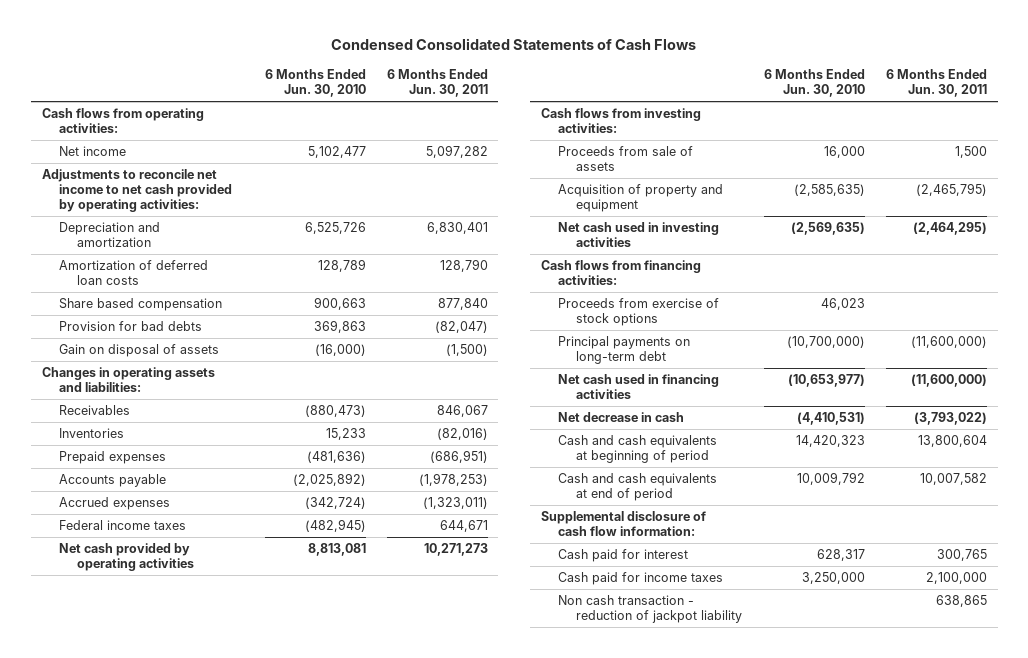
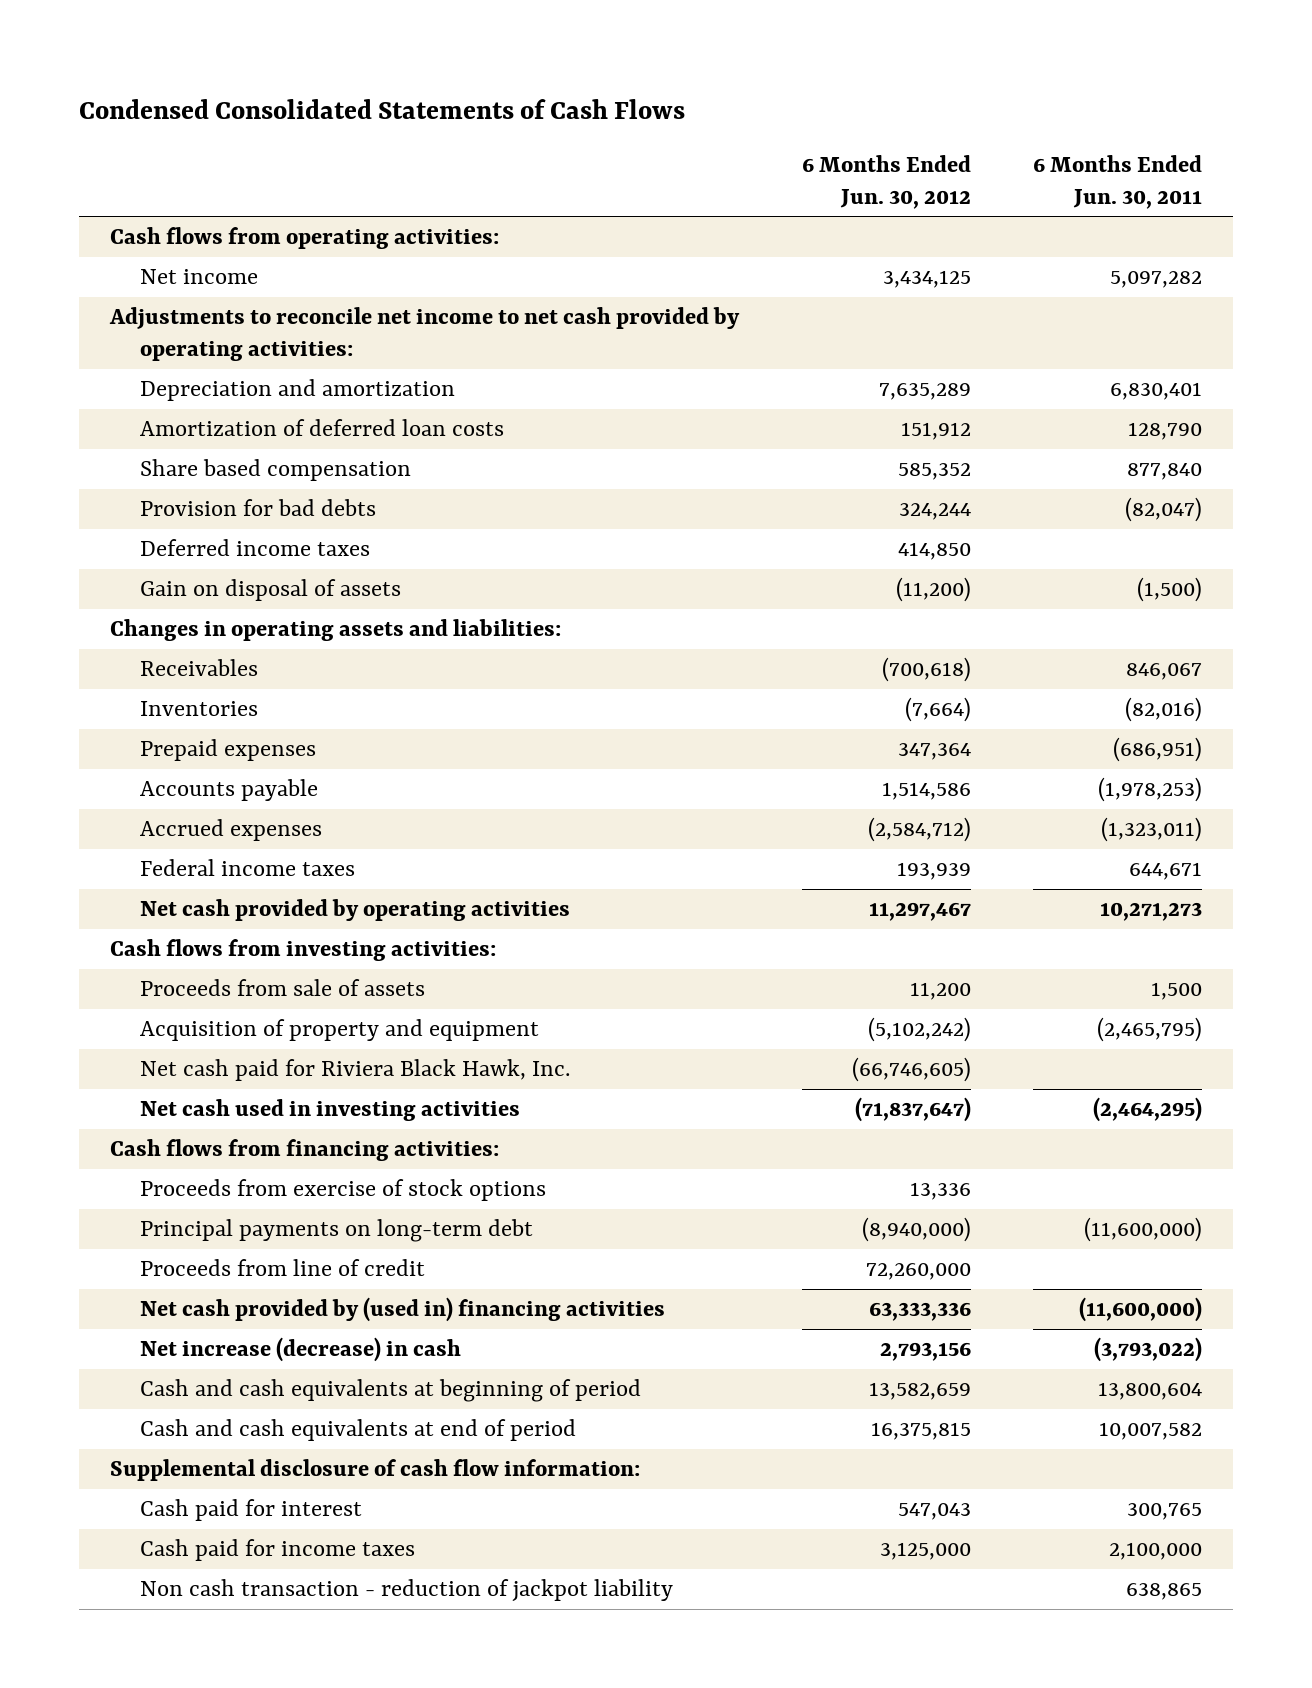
- | 6 Months Ended Jun. 30, 2010 | 6 Months Ended Jun. 30, 2011
+ | 6 Months Ended Jun. 30, 2012 | 6 Months Ended Jun. 30, 2011
+ Deferred income taxes | 414,850 |
+ Net cash paid for Riviera Black Hawk, Inc. | (66,746,605) |
- Net cash used in financing activities | (10,653,977) | (11,600,000)
- Net decrease in cash | (4,410,531) | (3,793,022)
+ Proceeds from line of credit | 72,260,000 |
+ Net cash provided by (used in) financing activities | 63,333,336 | (11,600,000)
+ Net increase (decrease) in cash | 2,793,156 | (3,793,022)

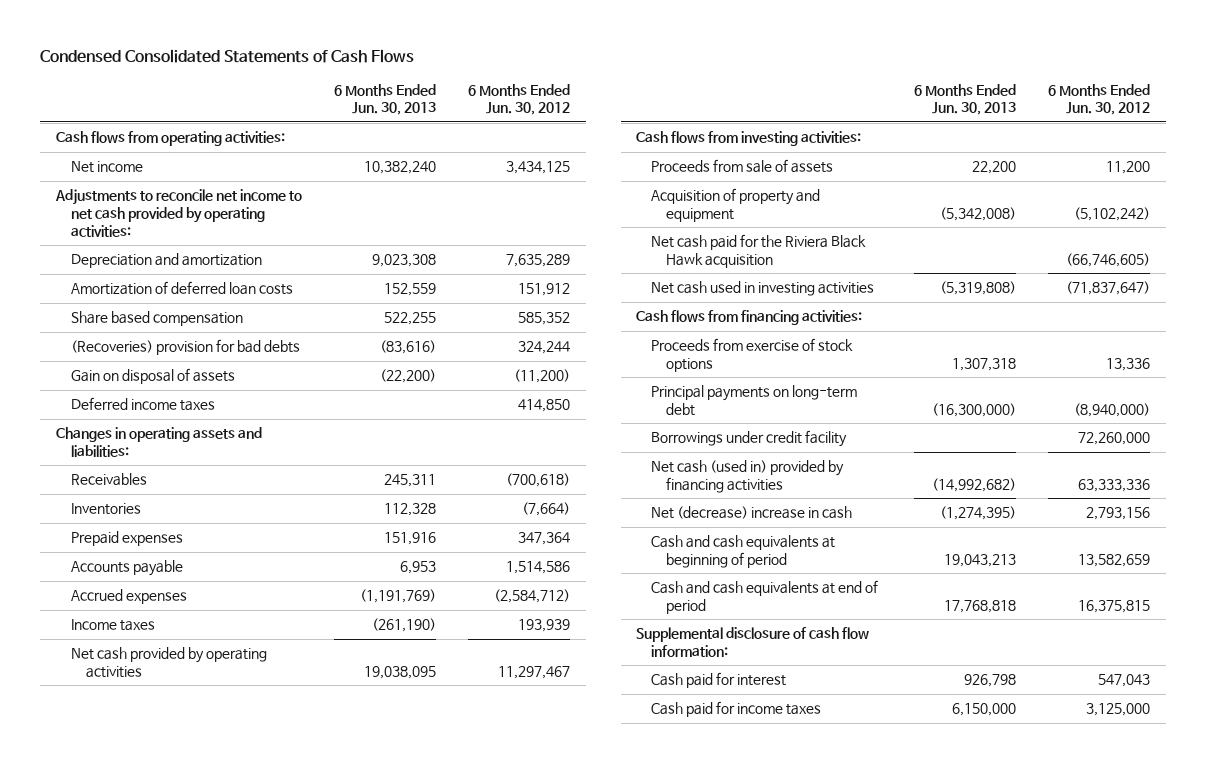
- | 6 Months Ended Jun. 30, 2012 | 6 Months Ended Jun. 30, 2011
+ | 6 Months Ended Jun. 30, 2013 | 6 Months Ended Jun. 30, 2012
- Provision for bad debts | 324,244 | (82,047)
+ (Recoveries) provision for bad debts | (83,616) | 324,244
moved down: Deferred income taxes | | 414,850
- Federal income taxes | 193,939 | 644,671
+ Income taxes | (261,190) | 193,939
- Net cash paid for Riviera Black Hawk, Inc. | (66,746,605) |
+ Net cash paid for the Riviera Black Hawk acquisition | | (66,746,605)
- Proceeds from line of credit | 72,260,000 |
- Net cash provided by (used in) financing activities | 63,333,336 | (11,600,000)
- Net increase (decrease) in cash | 2,793,156 | (3,793,022)
+ Borrowings under credit facility | | 72,260,000
+ Net cash (used in) provided by financing activities | (14,992,682) | 63,333,336
+ Net (decrease) increase in cash | (1,274,395) | 2,793,156
- Non cash transaction - reduction of jackpot liability | | 638,865

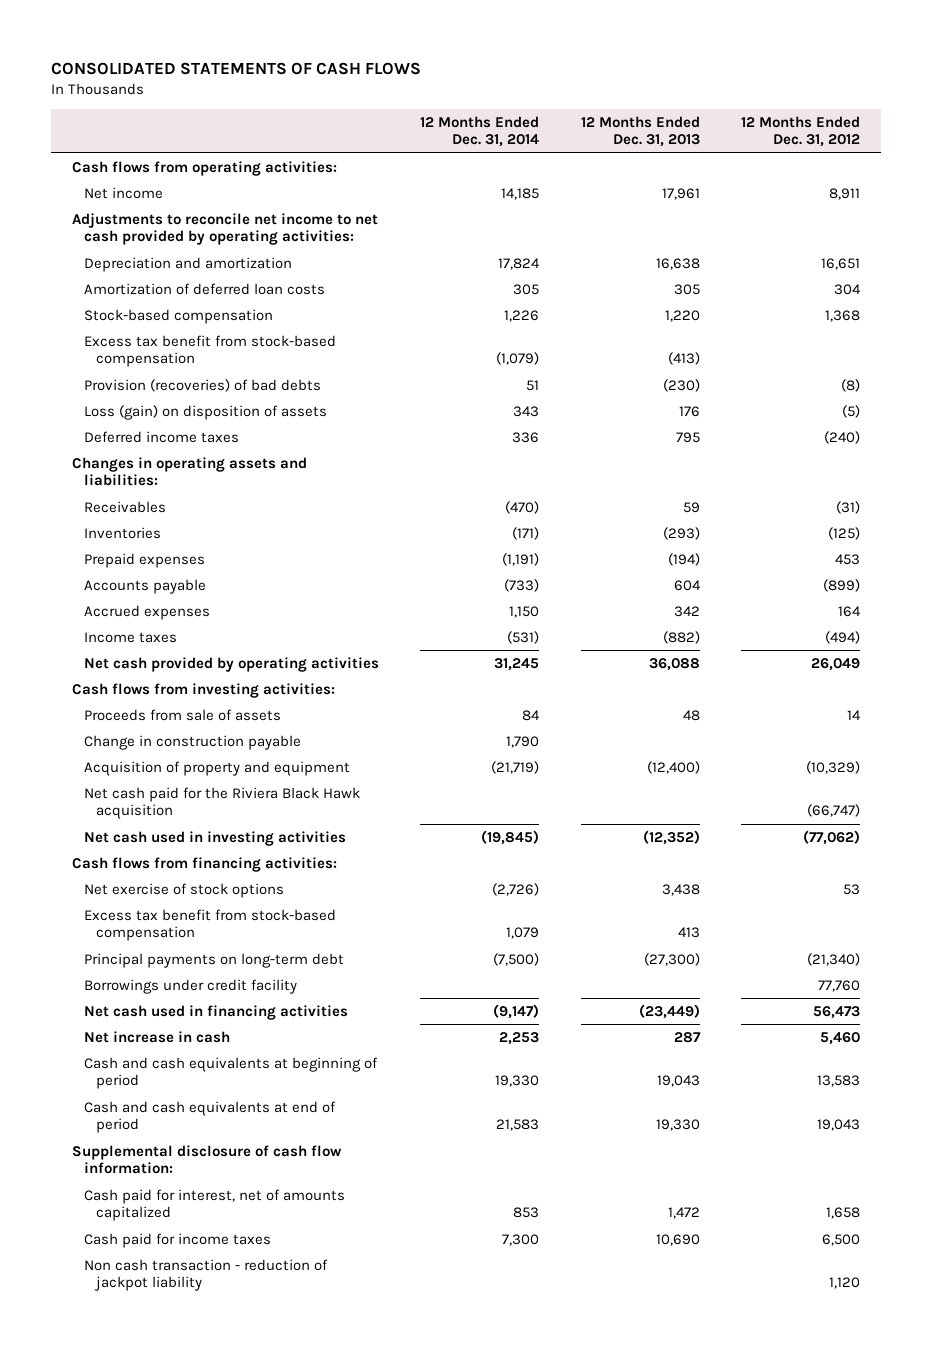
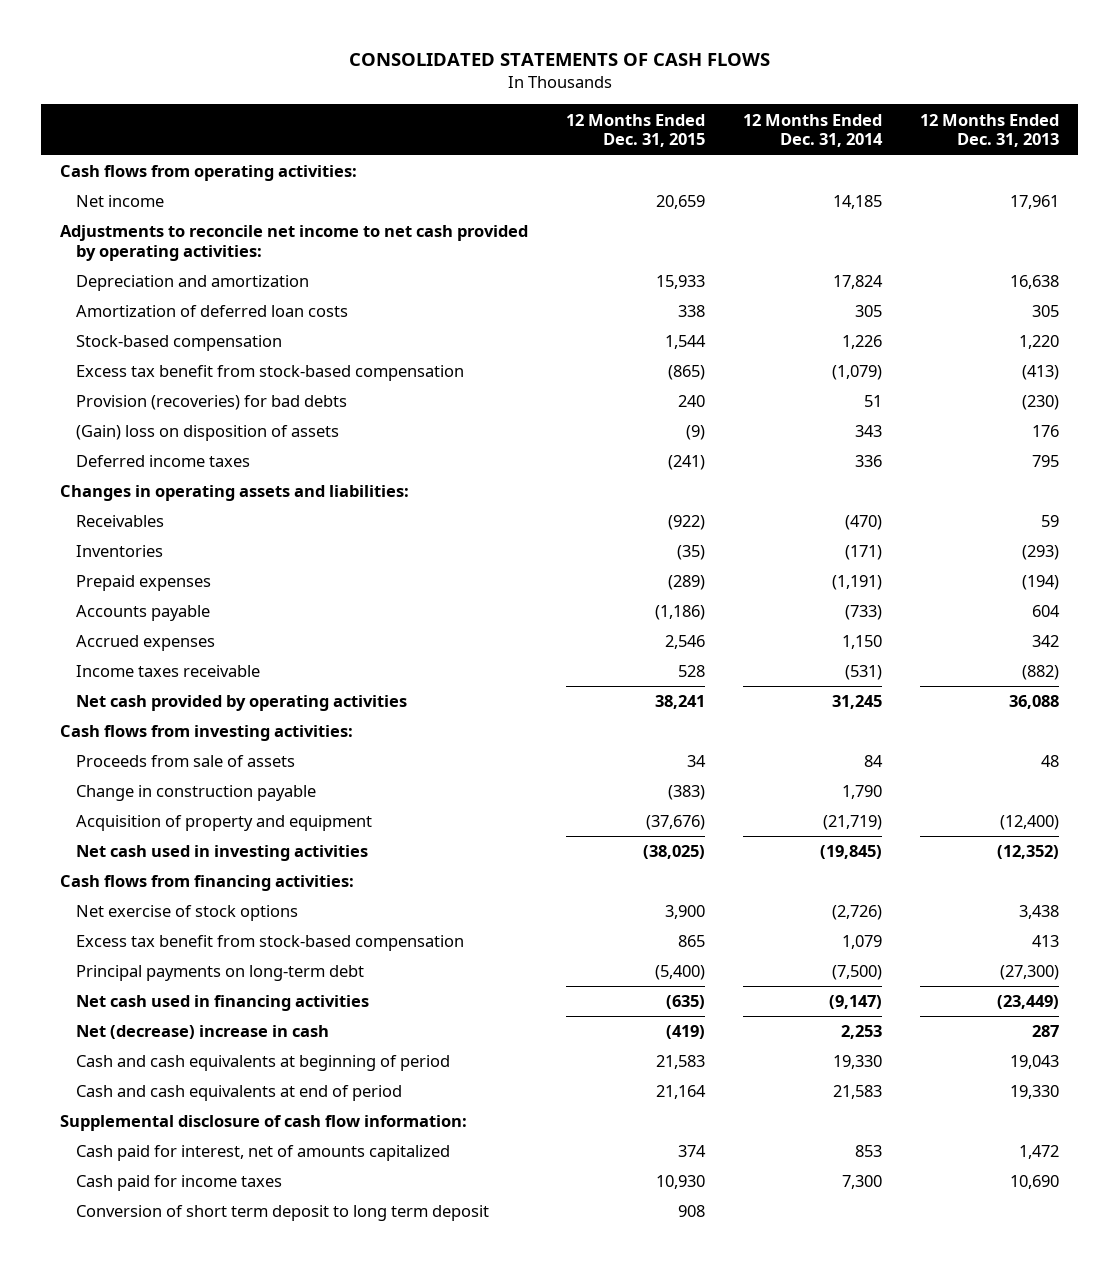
- | 12 Months Ended Dec. 31, 2014 | 12 Months Ended Dec. 31, 2013 | 12 Months Ended Dec. 31, 2012
+ | 12 Months Ended Dec. 31, 2015 | 12 Months Ended Dec. 31, 2014 | 12 Months Ended Dec. 31, 2013
- Provision (recoveries) of bad debts | 51 | (230) | (8)
- Loss (gain) on disposition of assets | 343 | 176 | (5)
+ Provision (recoveries) for bad debts | 240 | 51 | (230)
+ (Gain) loss on disposition of assets | (9) | 343 | 176
- Income taxes | (531) | (882) | (494)
+ Income taxes receivable | 528 | (531) | (882)
- Net cash paid for the Riviera Black Hawk acquisition | | | (66,747)
- Borrowings under credit facility | | | 77,760
- Net increase in cash | 2,253 | 287 | 5,460
+ Net (decrease) increase in cash | (419) | 2,253 | 287
- Non cash transaction - reduction of jackpot liability | | | 1,120
+ Conversion of short term deposit to long term deposit | 908 | |

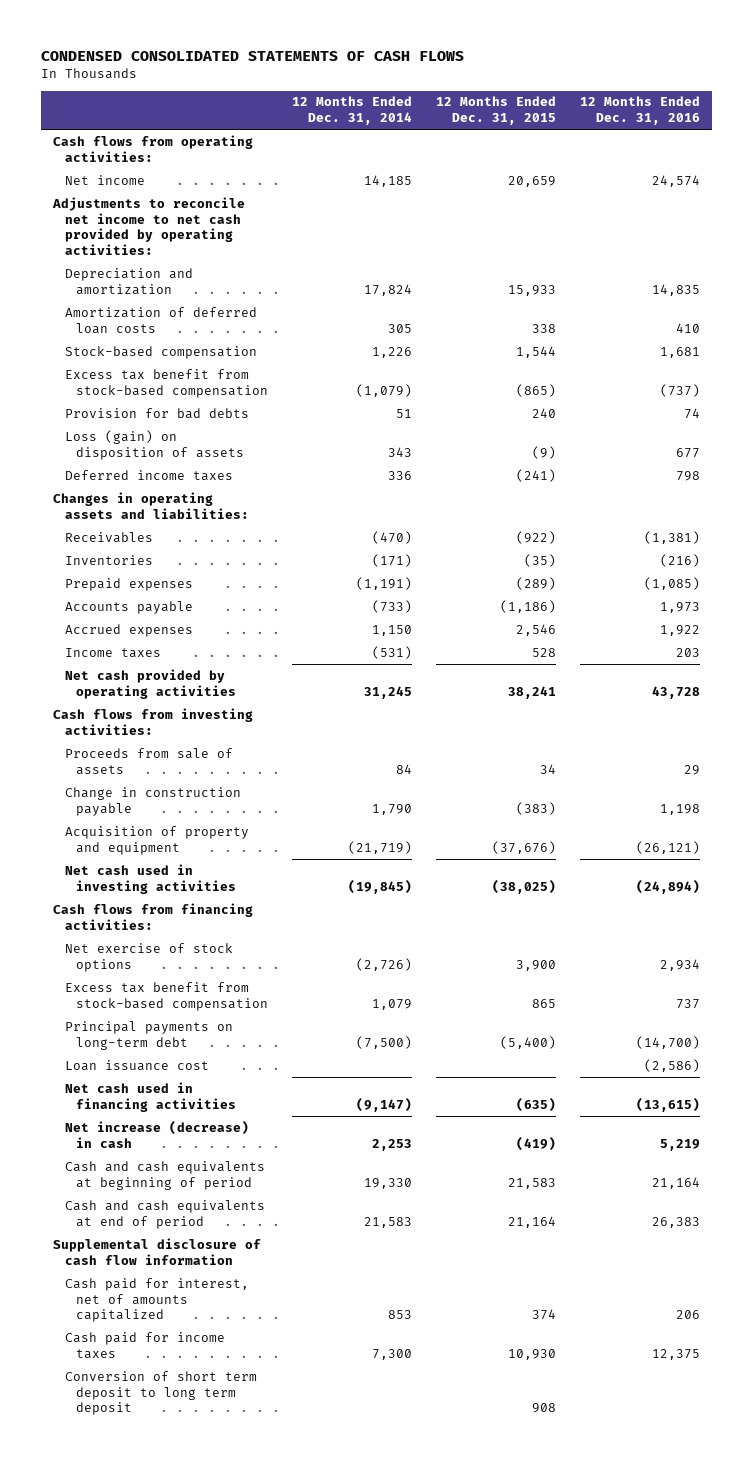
- CONSOLIDATED STATEMENTS OF CASH FLOWS
+ CONDENSED CONSOLIDATED STATEMENTS OF CASH FLOWS
- | 12 Months Ended Dec. 31, 2015 | 12 Months Ended Dec. 31, 2014 | 12 Months Ended Dec. 31, 2013
+ | 12 Months Ended Dec. 31, 2014 | 12 Months Ended Dec. 31, 2015 | 12 Months Ended Dec. 31, 2016
- Provision (recoveries) for bad debts | 240 | 51 | (230)
- (Gain) loss on disposition of assets | (9) | 343 | 176
+ Provision for bad debts | 51 | 240 | 74
+ Loss (gain) on disposition of assets | 343 | (9) | 677
- Income taxes receivable | 528 | (531) | (882)
+ Income taxes | (531) | 528 | 203
+ Loan issuance cost | | | (2,586)
- Net (decrease) increase in cash | (419) | 2,253 | 287
+ Net increase (decrease) in cash | 2,253 | (419) | 5,219
- Supplemental disclosure of cash flow information:
+ Supplemental disclosure of cash flow information

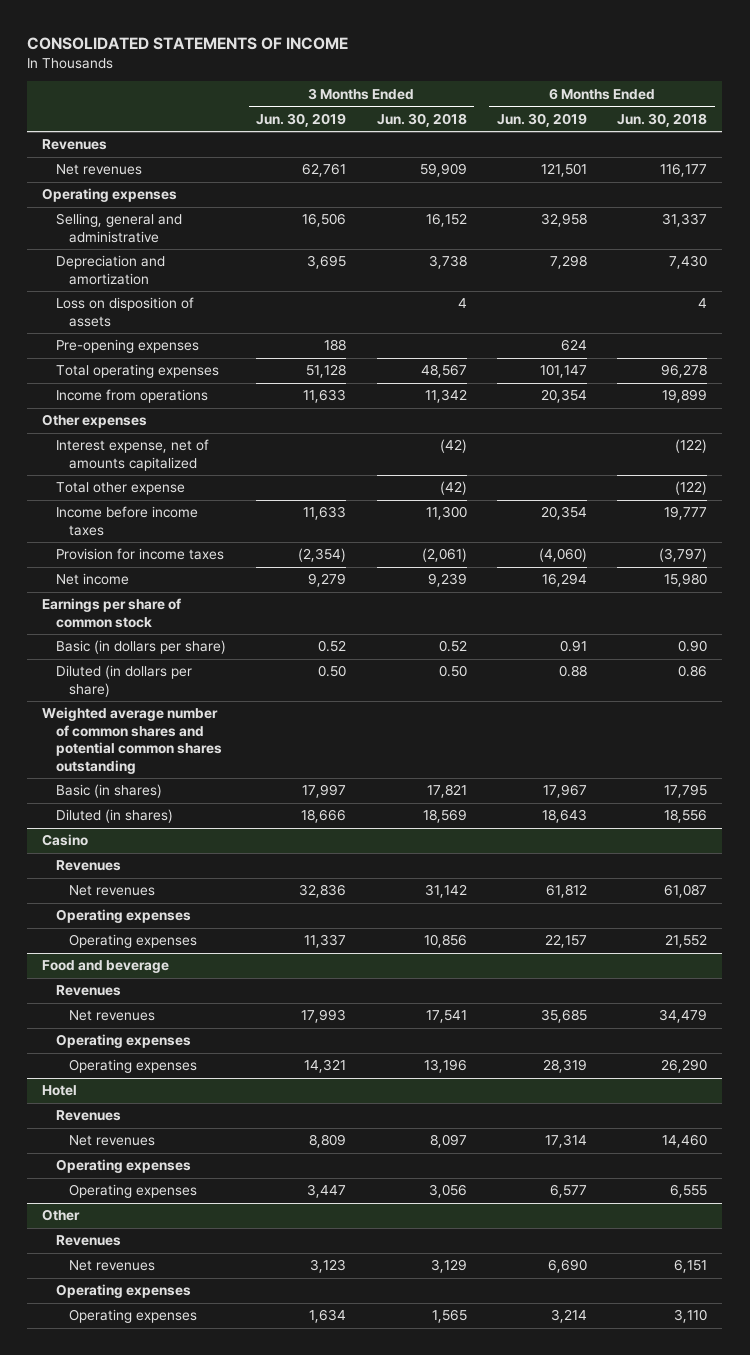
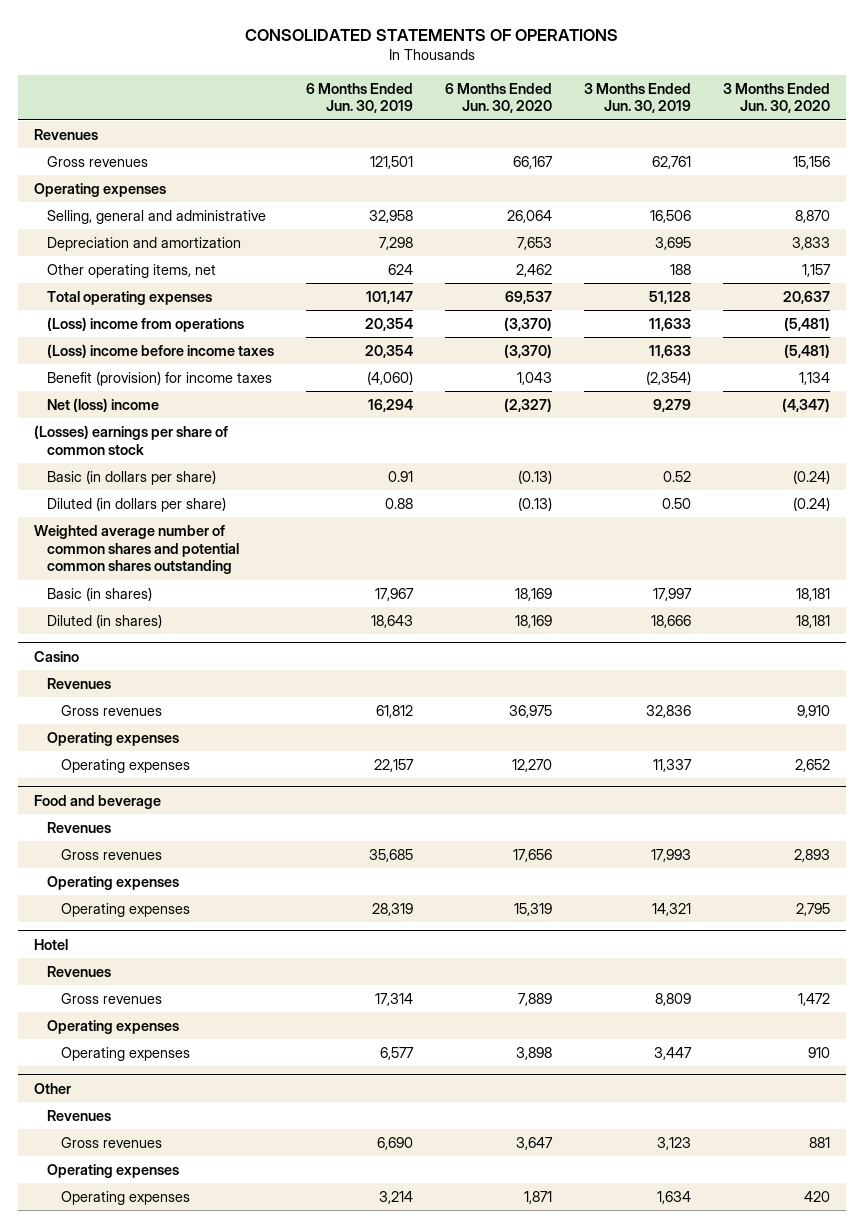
- CONSOLIDATED STATEMENTS OF INCOME
+ CONSOLIDATED STATEMENTS OF OPERATIONS
- | 3 Months Ended Jun. 30, 2019 | 3 Months Ended Jun. 30, 2018 | 6 Months Ended Jun. 30, 2019 | 6 Months Ended Jun. 30, 2018
+ | 6 Months Ended Jun. 30, 2019 | 6 Months Ended Jun. 30, 2020 | 3 Months Ended Jun. 30, 2019 | 3 Months Ended Jun. 30, 2020
- Net revenues | 62,761 | 59,909 | 121,501 | 116,177
+ Gross revenues | 121,501 | 66,167 | 62,761 | 15,156
- Loss on disposition of assets | | 4 | | 4
- Pre-opening expenses | 188 | | 624 |
+ Other operating items, net | 624 | 2,462 | 188 | 1,157
- Income from operations | 11,633 | 11,342 | 20,354 | 19,899
- Other expenses
- Interest expense, net of amounts capitalized | | (42) | | (122)
- Total other expense | | (42) | | (122)
- Income before income taxes | 11,633 | 11,300 | 20,354 | 19,777
- Provision for income taxes | (2,354) | (2,061) | (4,060) | (3,797)
- Net income | 9,279 | 9,239 | 16,294 | 15,980
- Earnings per share of common stock
+ (Loss) income from operations | 20,354 | (3,370) | 11,633 | (5,481)
+ (Loss) income before income taxes | 20,354 | (3,370) | 11,633 | (5,481)
+ Benefit (provision) for income taxes | (4,060) | 1,043 | (2,354) | 1,134
+ Net (loss) income | 16,294 | (2,327) | 9,279 | (4,347)
+ (Losses) earnings per share of common stock
@ Casino
- Net revenues | 32,836 | 31,142 | 61,812 | 61,087
+ Gross revenues | 61,812 | 36,975 | 32,836 | 9,910
@ Food and beverage
- Net revenues | 17,993 | 17,541 | 35,685 | 34,479
+ Gross revenues | 35,685 | 17,656 | 17,993 | 2,893
@ Hotel
- Net revenues | 8,809 | 8,097 | 17,314 | 14,460
+ Gross revenues | 17,314 | 7,889 | 8,809 | 1,472
@ Other
- Net revenues | 3,123 | 3,129 | 6,690 | 6,151
+ Gross revenues | 6,690 | 3,647 | 3,123 | 881

